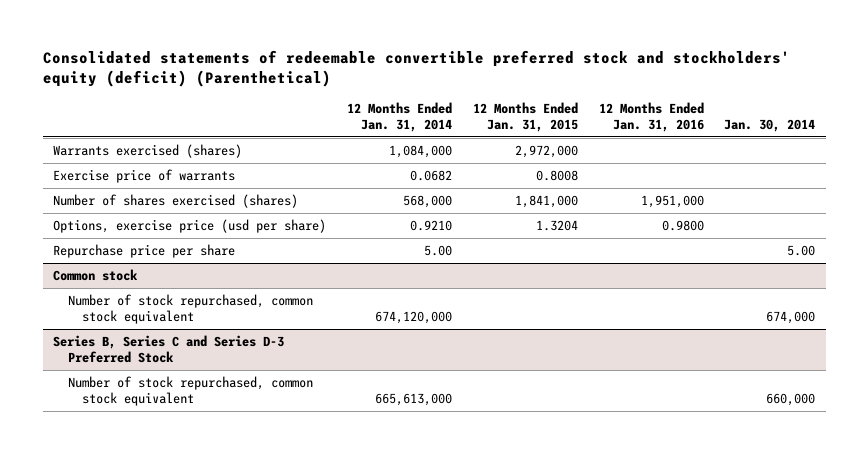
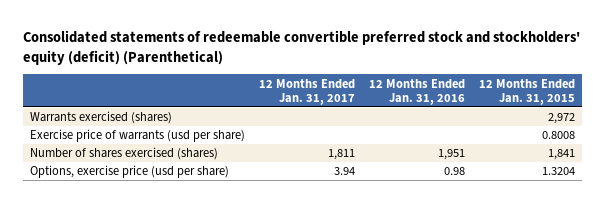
- | 12 Months Ended Jan. 31, 2014 | 12 Months Ended Jan. 31, 2015 | 12 Months Ended Jan. 31, 2016 | Jan. 30, 2014
+ | 12 Months Ended Jan. 31, 2017 | 12 Months Ended Jan. 31, 2016 | 12 Months Ended Jan. 31, 2015
- Warrants exercised (shares) | 1,084,000 | 2,972,000 | |
- Exercise price of warrants | 0.0682 | 0.8008 | |
- Number of shares exercised (shares) | 568,000 | 1,841,000 | 1,951,000 |
- Options, exercise price (usd per share) | 0.9210 | 1.3204 | 0.9800 |
- Repurchase price per share | 5.00 | | | 5.00
- Common stock
- Number of stock repurchased, common stock equivalent | 674,120,000 | | | 674,000
- Series B, Series C and Series D-3 Preferred Stock
- Number of stock repurchased, common stock equivalent | 665,613,000 | | | 660,000
+ Warrants exercised (shares) | | | 2,972
+ Exercise price of warrants (usd per share) | | | 0.8008
+ Number of shares exercised (shares) | 1,811 | 1,951 | 1,841
+ Options, exercise price (usd per share) | 3.94 | 0.98 | 1.3204

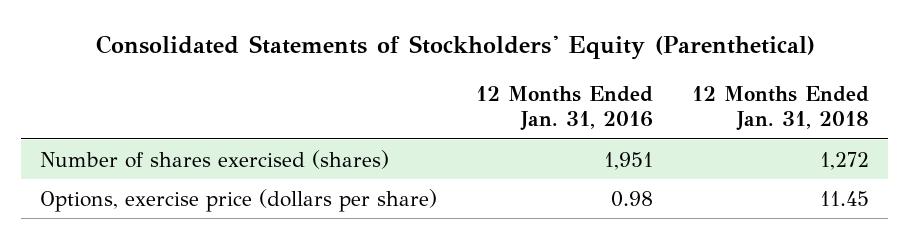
- Consolidated statements of redeemable convertible preferred stock and stockholders' equity (deficit) (Parenthetical)
+ Consolidated Statements of Stockholders' Equity (Parenthetical)
- | 12 Months Ended Jan. 31, 2017 | 12 Months Ended Jan. 31, 2016 | 12 Months Ended Jan. 31, 2015
+ | 12 Months Ended Jan. 31, 2016 | 12 Months Ended Jan. 31, 2018
- Warrants exercised (shares) | | | 2,972
- Exercise price of warrants (usd per share) | | | 0.8008
- Options, exercise price (usd per share) | 3.94 | 0.98 | 1.3204
+ Options, exercise price (dollars per share) | 0.98 | 11.45

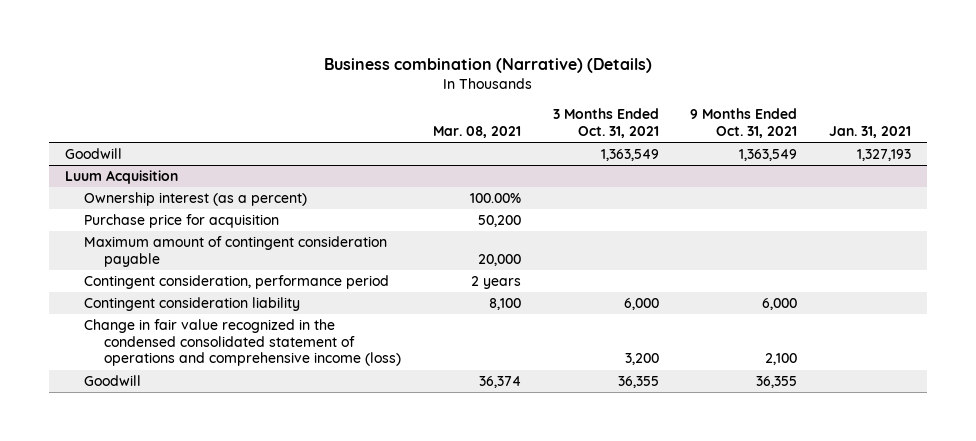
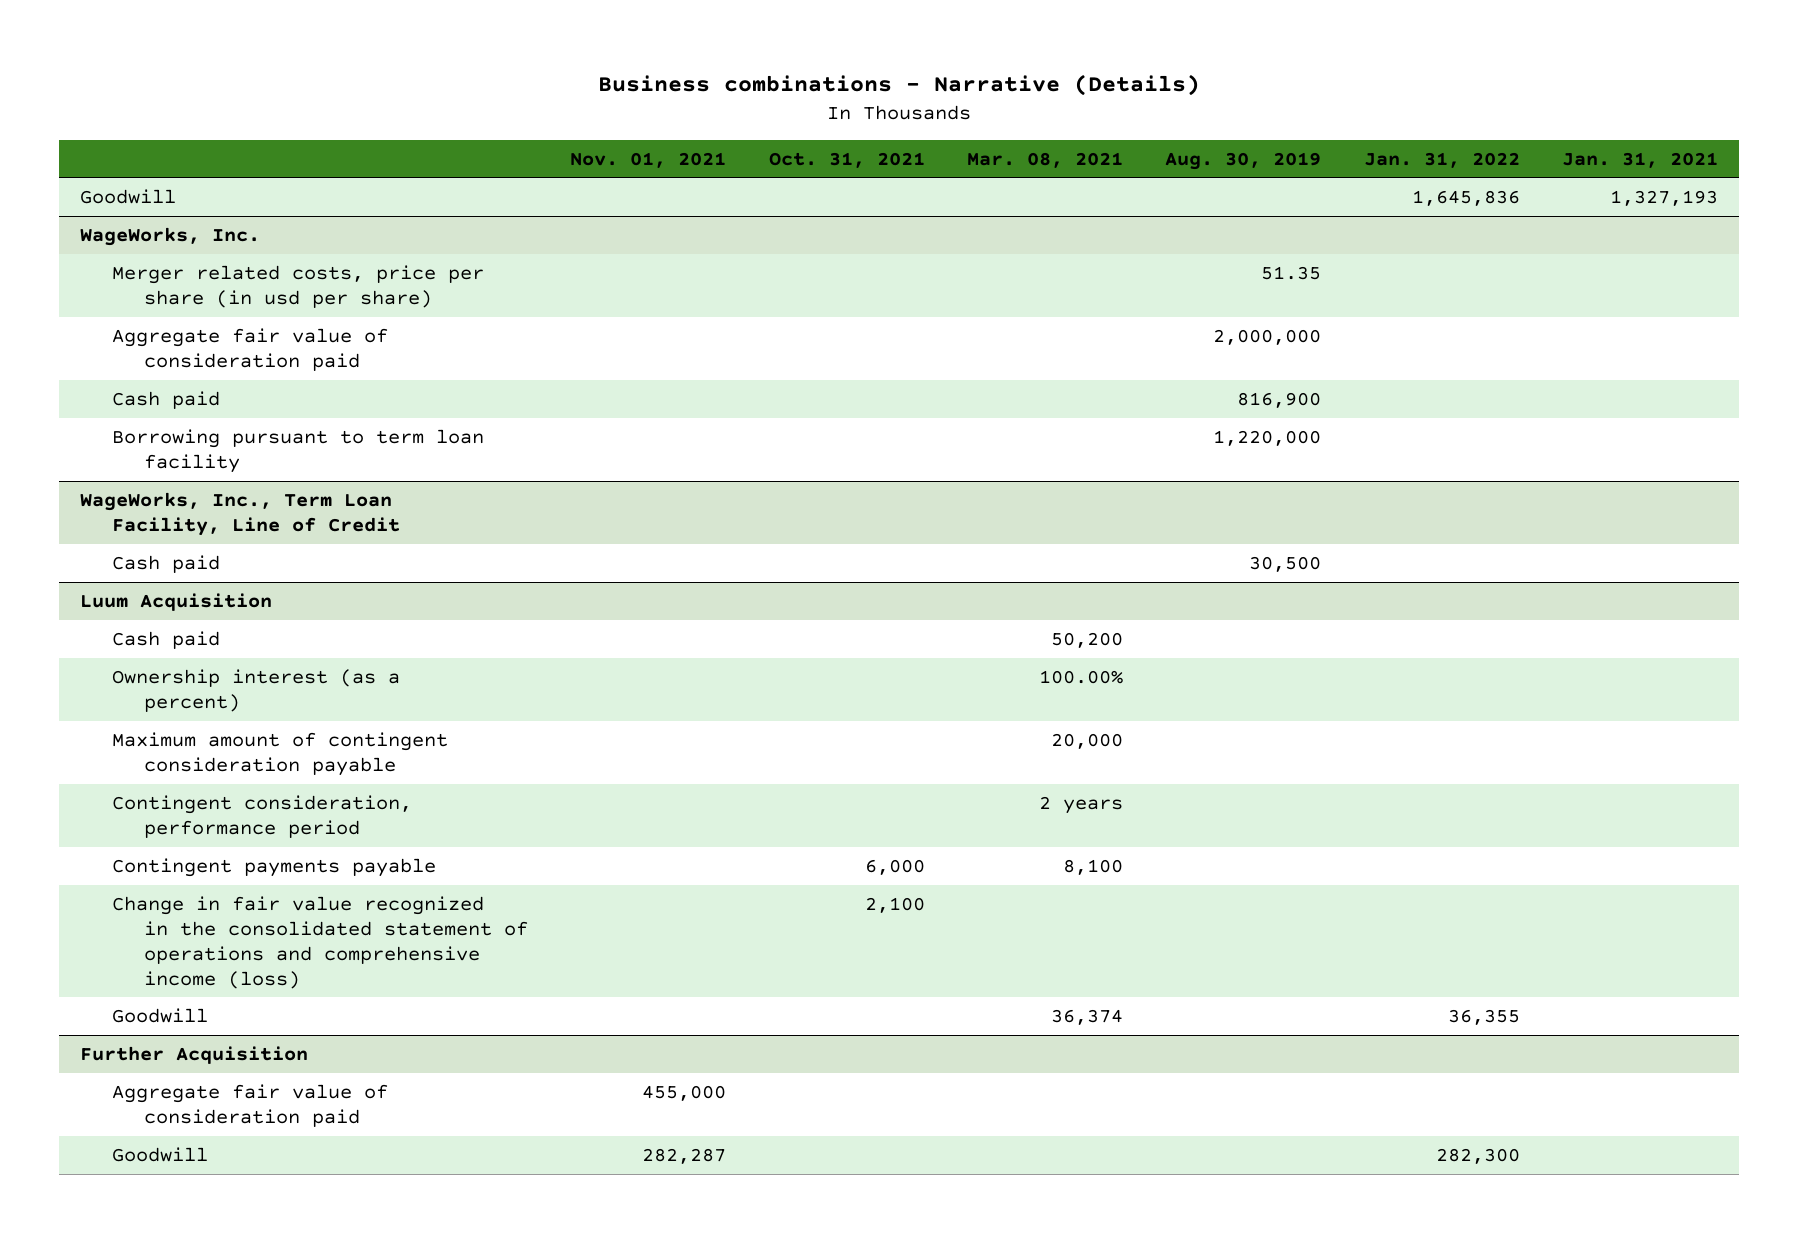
- Business combination (Narrative) (Details)
+ Business combinations - Narrative (Details)
- | Mar. 08, 2021 | 3 Months Ended Oct. 31, 2021 | 9 Months Ended Oct. 31, 2021 | Jan. 31, 2021
+ | Nov. 01, 2021 | Oct. 31, 2021 | Mar. 08, 2021 | Aug. 30, 2019 | Jan. 31, 2022 | Jan. 31, 2021
+ WageWorks, Inc.
+ Merger related costs, price per share (in usd per share) | | | | 51.35 | |
+ Aggregate fair value of consideration paid | | | | 2,000,000 | |
+ Cash paid | | | | 816,900 | |
+ Borrowing pursuant to term loan facility | | | | 1,220,000 | |
+ WageWorks, Inc., Term Loan Facility, Line of Credit
+ Cash paid | | | | 30,500 | |
@ Luum Acquisition
+ Cash paid | | | 50,200 | | |
- Purchase price for acquisition | 50,200 | | |
- Contingent consideration liability | 8,100 | 6,000 | 6,000 |
- Change in fair value recognized in the condensed consolidated statement of operations and comprehensive income (loss) | | 3,200 | 2,100 |
+ Contingent payments payable | | 6,000 | 8,100 | | |
+ Change in fair value recognized in the consolidated statement of operations and comprehensive income (loss) | | 2,100 | | | |
+ Further Acquisition
+ Aggregate fair value of consideration paid | 455,000 | | | | |
+ Goodwill | 282,287 | | | | 282,300 |

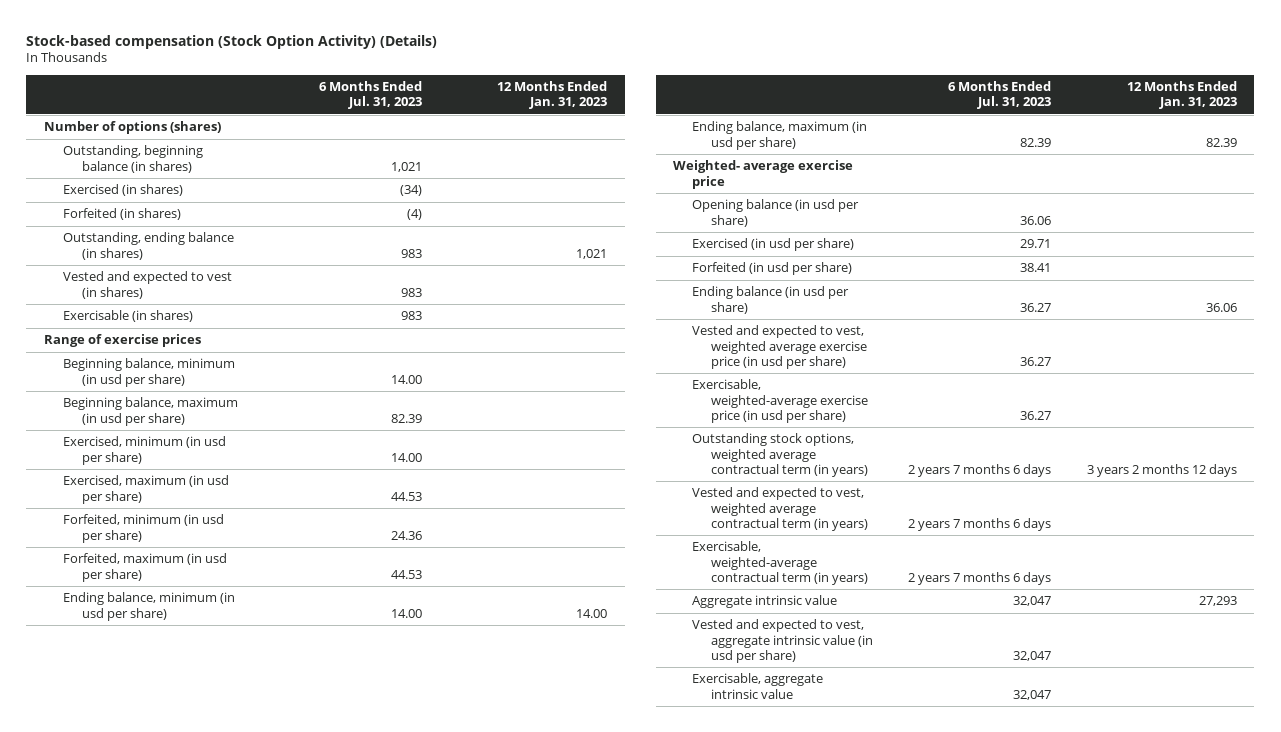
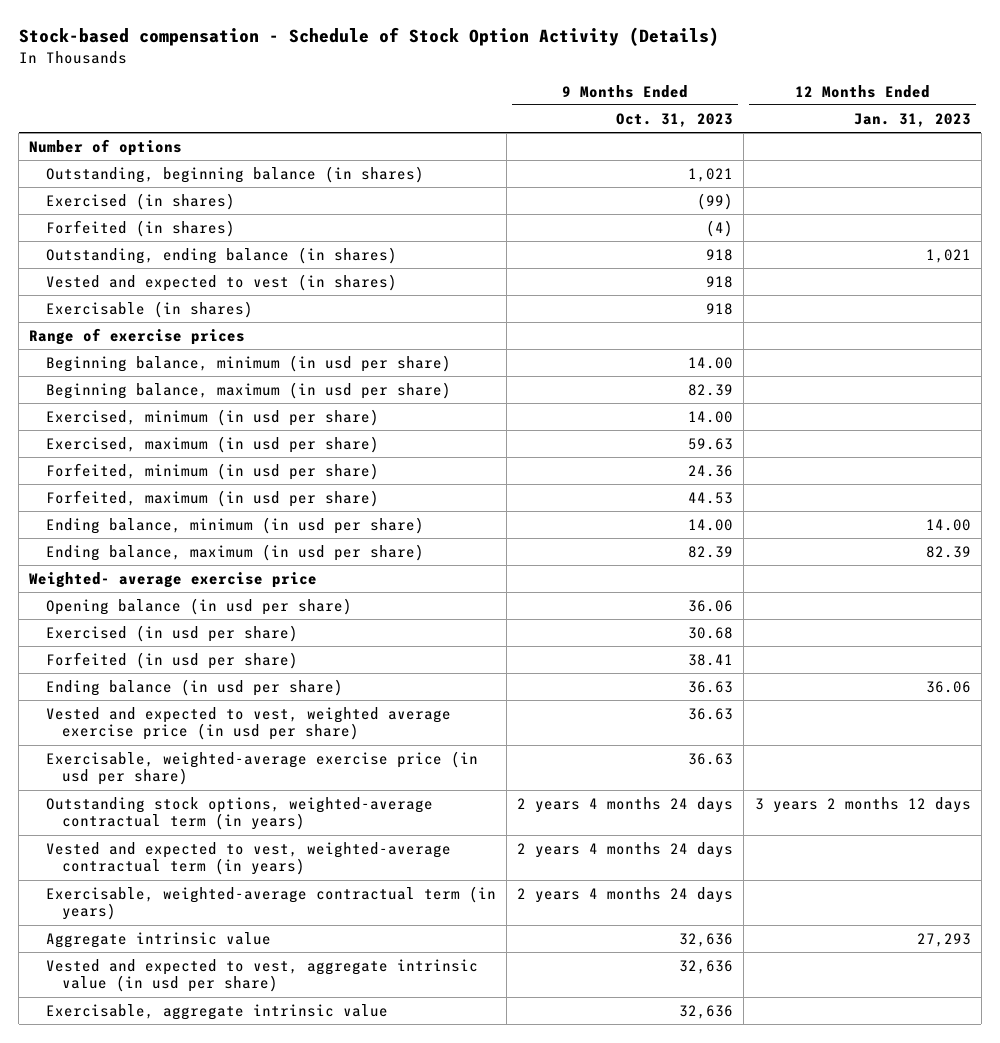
- Stock-based compensation (Stock Option Activity) (Details)
+ Stock-based compensation - Schedule of Stock Option Activity (Details)
- | 6 Months Ended Jul. 31, 2023 | 12 Months Ended Jan. 31, 2023
+ | 9 Months Ended Oct. 31, 2023 | 12 Months Ended Jan. 31, 2023
- Number of options (shares)
+ Number of options
- Outstanding stock options, weighted average contractual term (in years) | 2 years 7 months 6 days | 3 years 2 months 12 days
- Vested and expected to vest, weighted average contractual term (in years) | 2 years 7 months 6 days |
+ Outstanding stock options, weighted-average contractual term (in years) | 2 years 4 months 24 days | 3 years 2 months 12 days
+ Vested and expected to vest, weighted-average contractual term (in years) | 2 years 4 months 24 days |

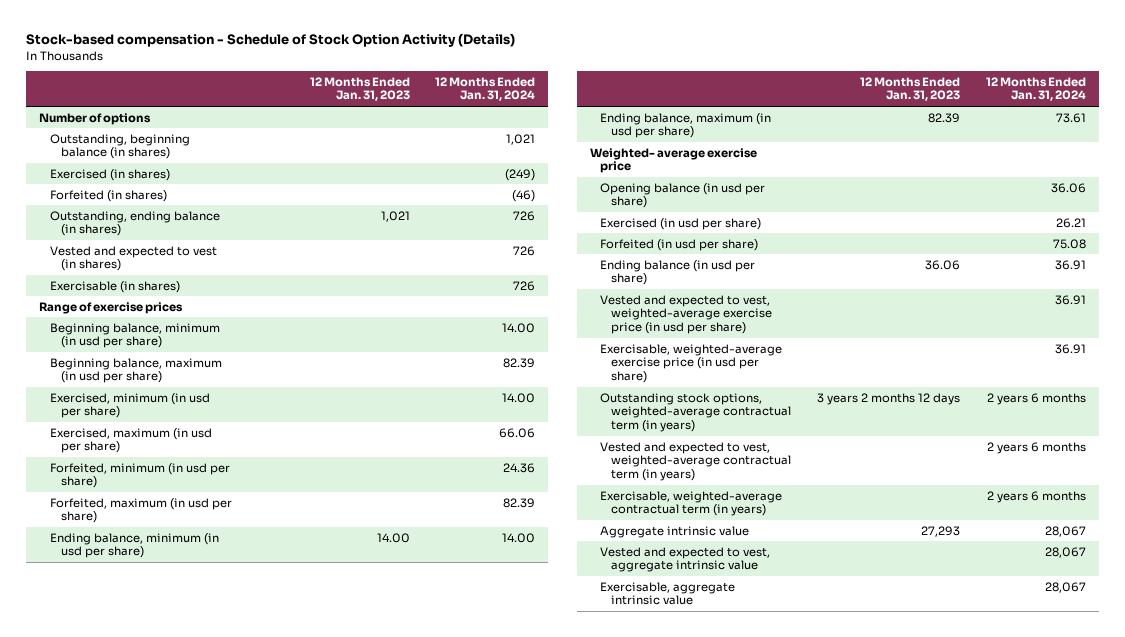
- | 9 Months Ended Oct. 31, 2023 | 12 Months Ended Jan. 31, 2023
+ | 12 Months Ended Jan. 31, 2023 | 12 Months Ended Jan. 31, 2024
- Vested and expected to vest, weighted average exercise price (in usd per share) | 36.63 |
+ Vested and expected to vest, weighted-average exercise price (in usd per share) | | 36.91
- Vested and expected to vest, aggregate intrinsic value (in usd per share) | 32,636 |
+ Vested and expected to vest, aggregate intrinsic value | | 28,067

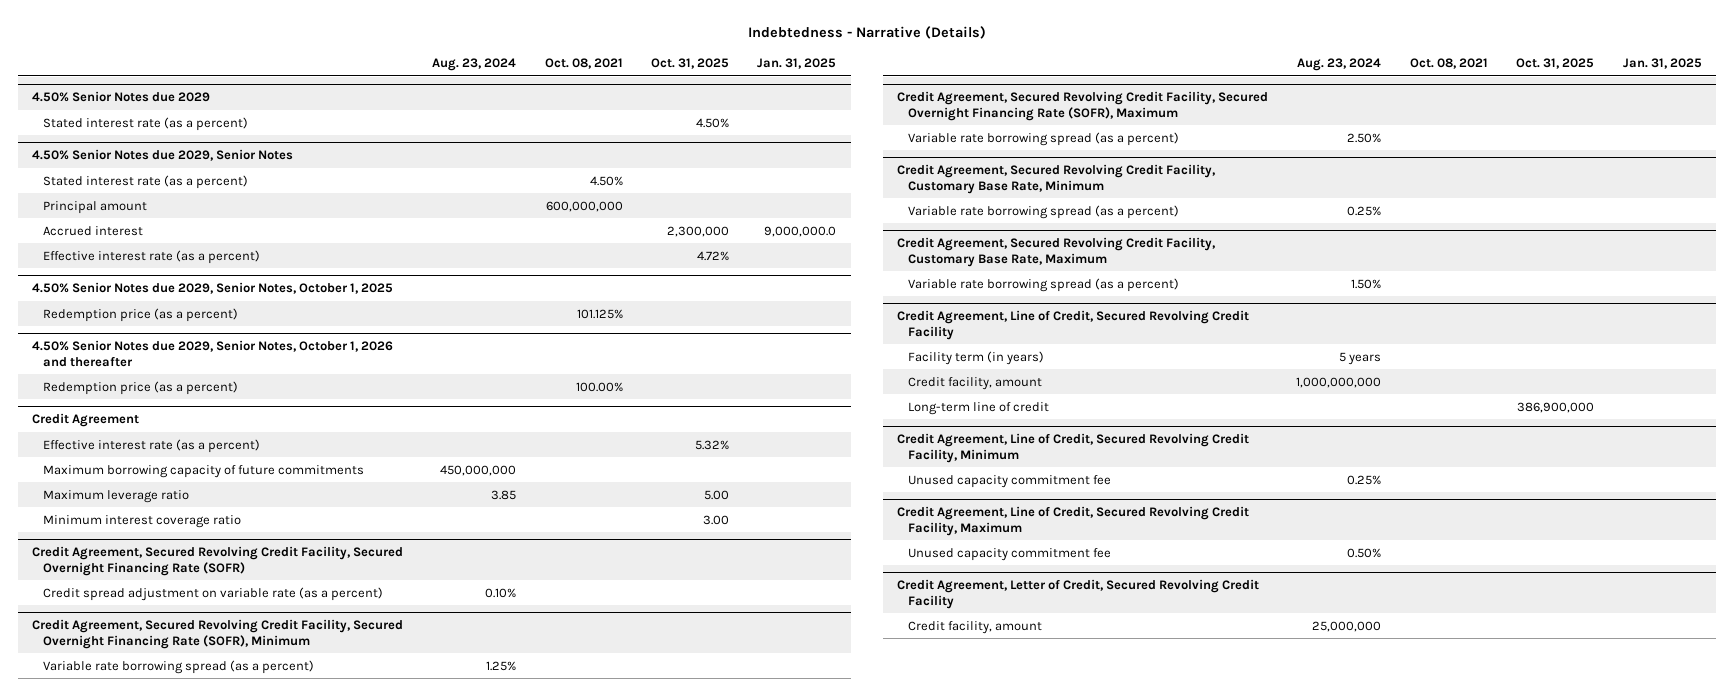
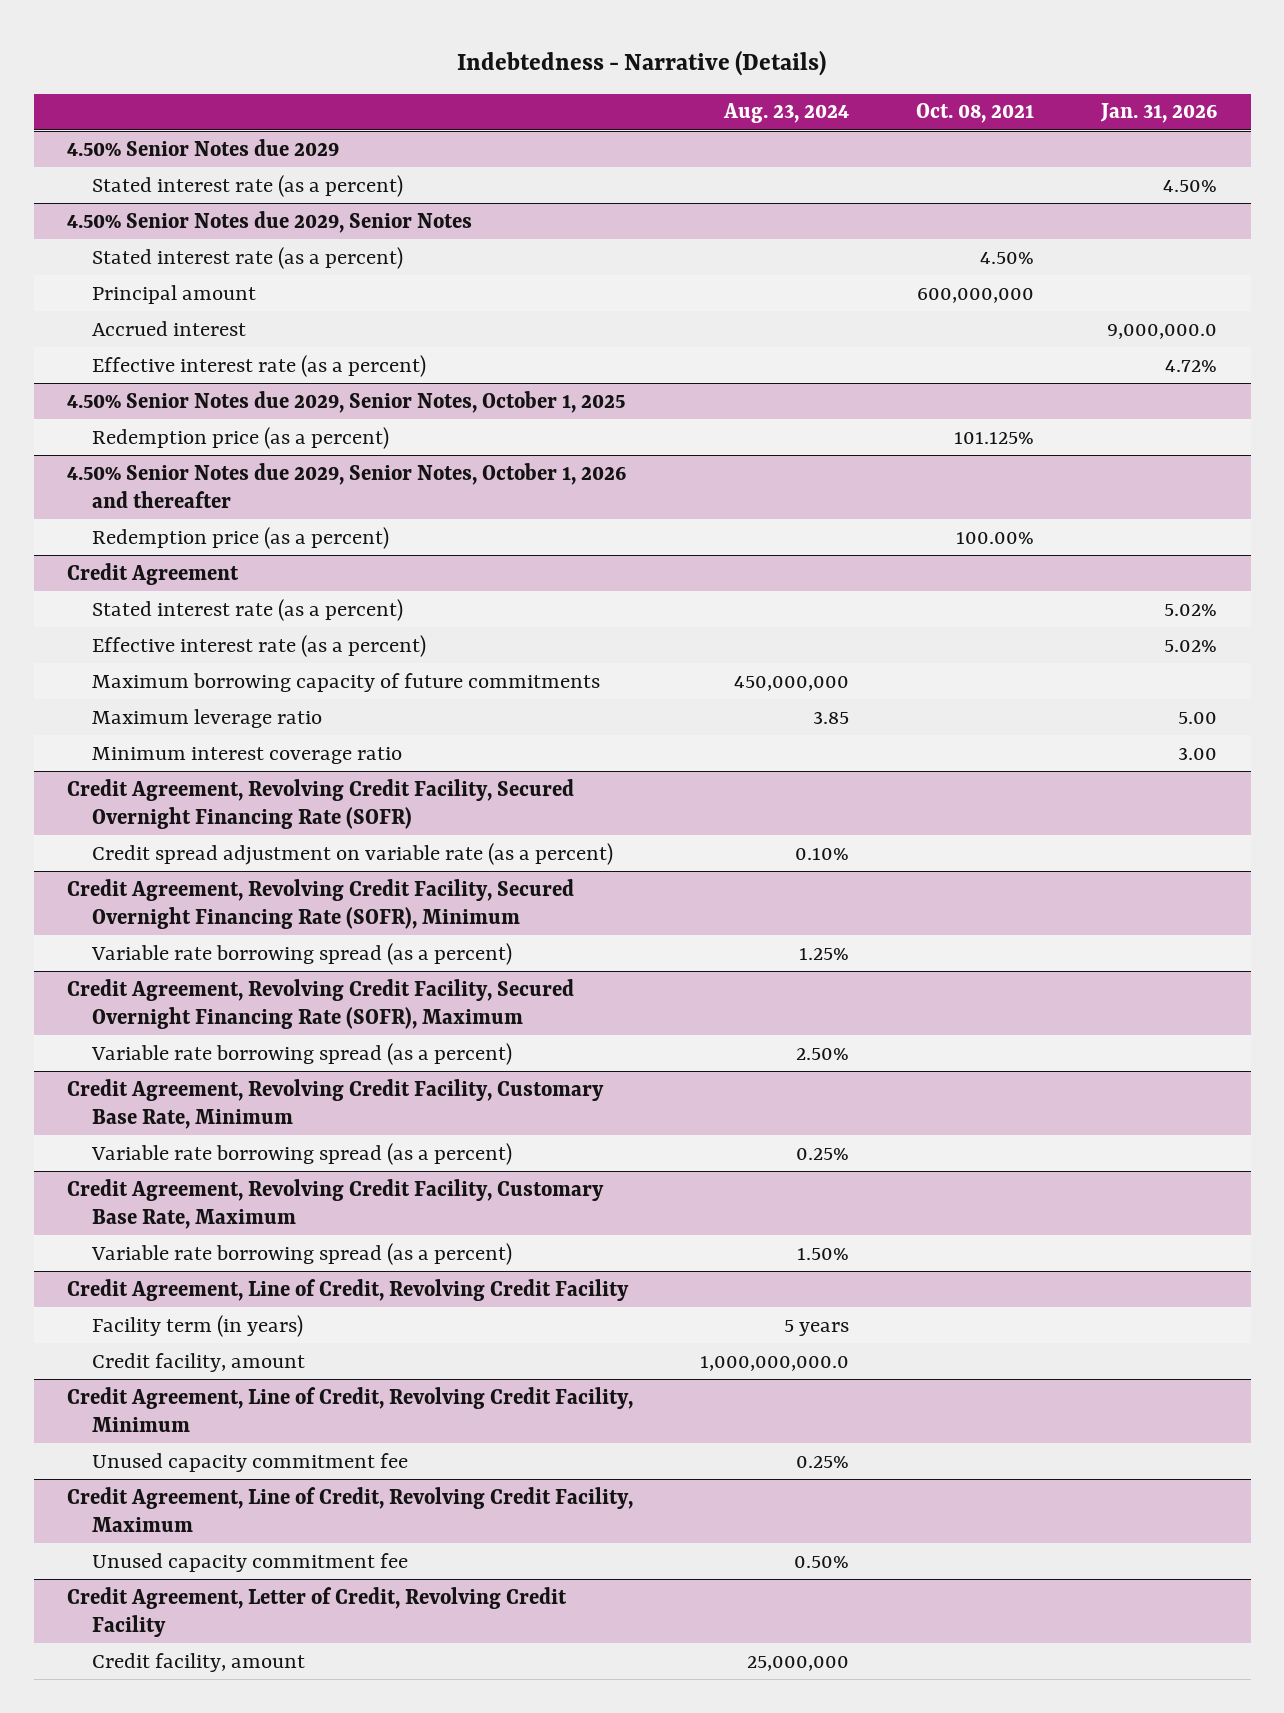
- | Aug. 23, 2024 | Oct. 08, 2021 | Oct. 31, 2025 | Jan. 31, 2025
+ | Aug. 23, 2024 | Oct. 08, 2021 | Jan. 31, 2026
@ Credit Agreement
+ Stated interest rate (as a percent) | | | 5.02%
- Credit Agreement, Secured Revolving Credit Facility, Secured Overnight Financing Rate (SOFR)
+ Credit Agreement, Revolving Credit Facility, Secured Overnight Financing Rate (SOFR)
- Credit Agreement, Secured Revolving Credit Facility, Secured Overnight Financing Rate (SOFR), Minimum
+ Credit Agreement, Revolving Credit Facility, Secured Overnight Financing Rate (SOFR), Minimum
- Credit Agreement, Secured Revolving Credit Facility, Secured Overnight Financing Rate (SOFR), Maximum
+ Credit Agreement, Revolving Credit Facility, Secured Overnight Financing Rate (SOFR), Maximum
- Credit Agreement, Secured Revolving Credit Facility, Customary Base Rate, Minimum
+ Credit Agreement, Revolving Credit Facility, Customary Base Rate, Minimum
- Credit Agreement, Secured Revolving Credit Facility, Customary Base Rate, Maximum
+ Credit Agreement, Revolving Credit Facility, Customary Base Rate, Maximum
- Credit Agreement, Line of Credit, Secured Revolving Credit Facility
+ Credit Agreement, Line of Credit, Revolving Credit Facility
- Credit facility, amount | 1,000,000,000 | | |
- Long-term line of credit | | | 386,900,000 |
- Credit Agreement, Line of Credit, Secured Revolving Credit Facility, Minimum
+ Credit facility, amount | 1,000,000,000.0 | |
+ Credit Agreement, Line of Credit, Revolving Credit Facility, Minimum
- Credit Agreement, Line of Credit, Secured Revolving Credit Facility, Maximum
+ Credit Agreement, Line of Credit, Revolving Credit Facility, Maximum
- Credit Agreement, Letter of Credit, Secured Revolving Credit Facility
+ Credit Agreement, Letter of Credit, Revolving Credit Facility

